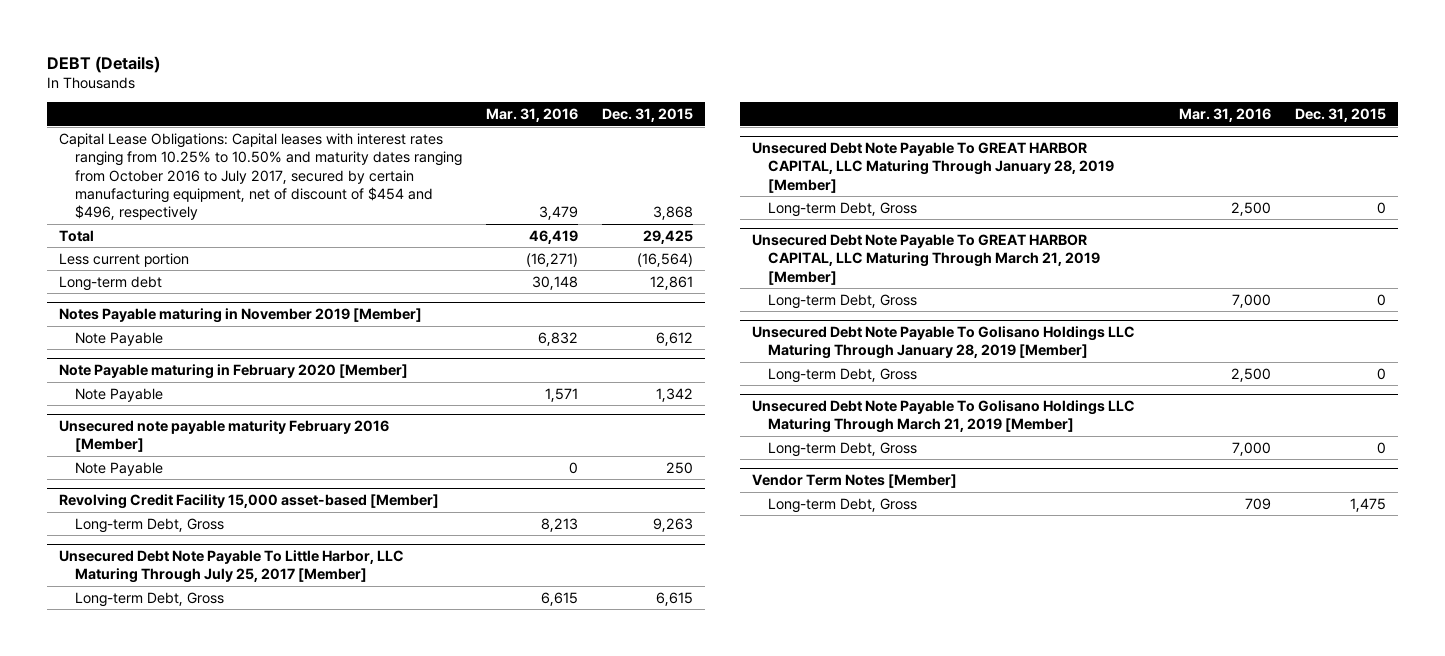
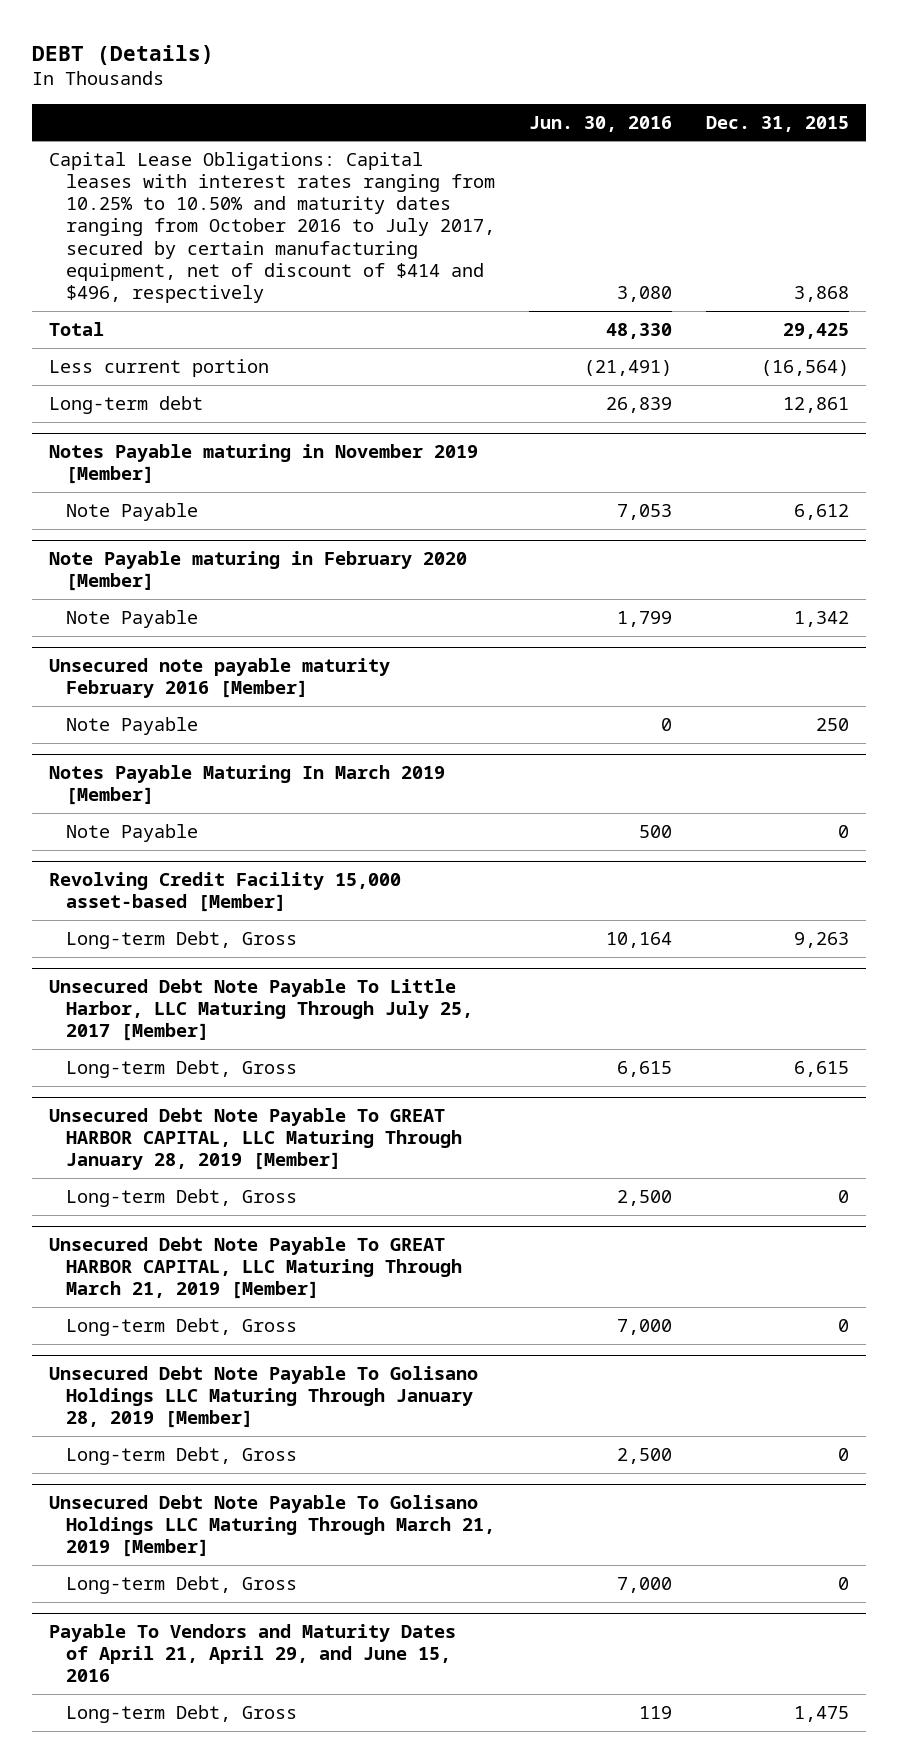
- | Mar. 31, 2016 | Dec. 31, 2015
+ | Jun. 30, 2016 | Dec. 31, 2015
- Capital Lease Obligations: Capital leases with interest rates ranging from 10.25% to 10.50% and maturity dates ranging from October 2016 to July 2017, secured by certain manufacturing equipment, net of discount of $454 and $496, respectively | 3,479 | 3,868
+ Capital Lease Obligations: Capital leases with interest rates ranging from 10.25% to 10.50% and maturity dates ranging from October 2016 to July 2017, secured by certain manufacturing equipment, net of discount of $414 and $496, respectively | 3,080 | 3,868
+ Notes Payable Maturing In March 2019 [Member]
+ Note Payable | 500 | 0
- Vendor Term Notes [Member]
+ Payable To Vendors and Maturity Dates of April 21, April 29, and June 15, 2016

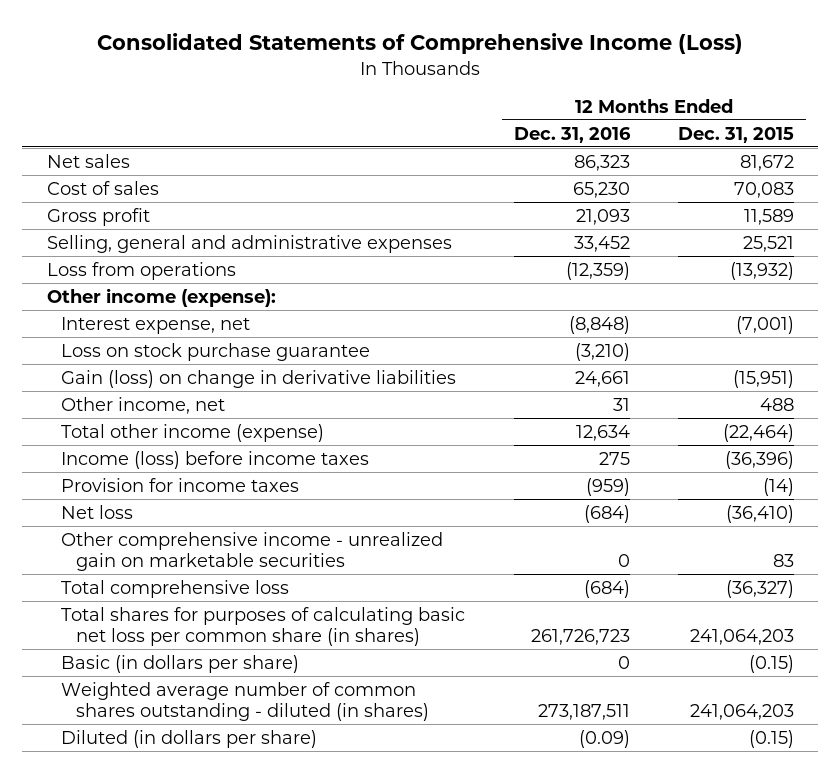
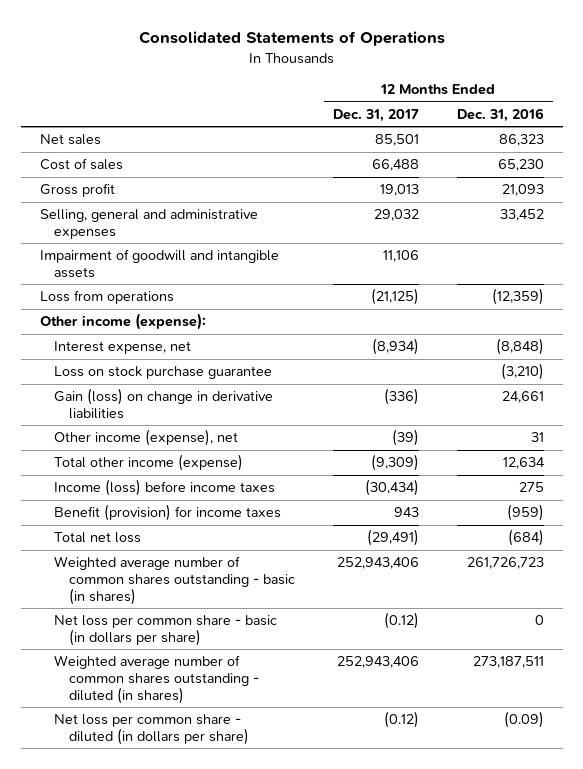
- Consolidated Statements of Comprehensive Income (Loss)
+ Consolidated Statements of Operations
- | 12 Months Ended Dec. 31, 2016 | 12 Months Ended Dec. 31, 2015
+ | 12 Months Ended Dec. 31, 2017 | 12 Months Ended Dec. 31, 2016
+ Impairment of goodwill and intangible assets | 11,106 |
- Other income, net | 31 | 488
+ Other income (expense), net | (39) | 31
- Provision for income taxes | (959) | (14)
- Net loss | (684) | (36,410)
- Other comprehensive income - unrealized gain on marketable securities | 0 | 83
- Total comprehensive loss | (684) | (36,327)
- Total shares for purposes of calculating basic net loss per common share (in shares) | 261,726,723 | 241,064,203
- Basic (in dollars per share) | 0 | (0.15)
+ Benefit (provision) for income taxes | 943 | (959)
+ Total net loss | (29,491) | (684)
+ Weighted average number of common shares outstanding - basic (in shares) | 252,943,406 | 261,726,723
+ Net loss per common share - basic (in dollars per share) | (0.12) | 0
- Diluted (in dollars per share) | (0.09) | (0.15)
+ Net loss per common share - diluted (in dollars per share) | (0.12) | (0.09)

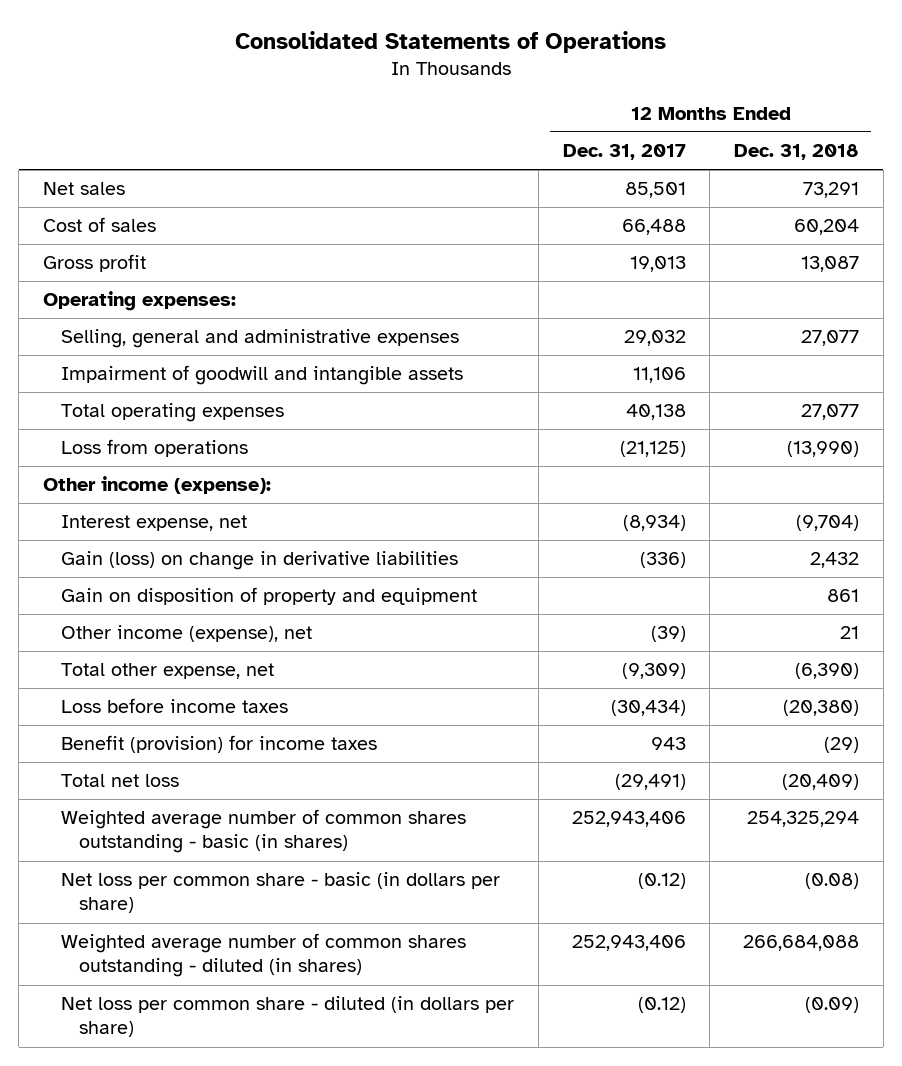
- | 12 Months Ended Dec. 31, 2017 | 12 Months Ended Dec. 31, 2016
+ | 12 Months Ended Dec. 31, 2017 | 12 Months Ended Dec. 31, 2018
+ Operating expenses:
+ Total operating expenses | 40,138 | 27,077
- Loss on stock purchase guarantee | | (3,210)
+ Gain on disposition of property and equipment | | 861
- Total other income (expense) | (9,309) | 12,634
- Income (loss) before income taxes | (30,434) | 275
+ Total other expense, net | (9,309) | (6,390)
+ Loss before income taxes | (30,434) | (20,380)

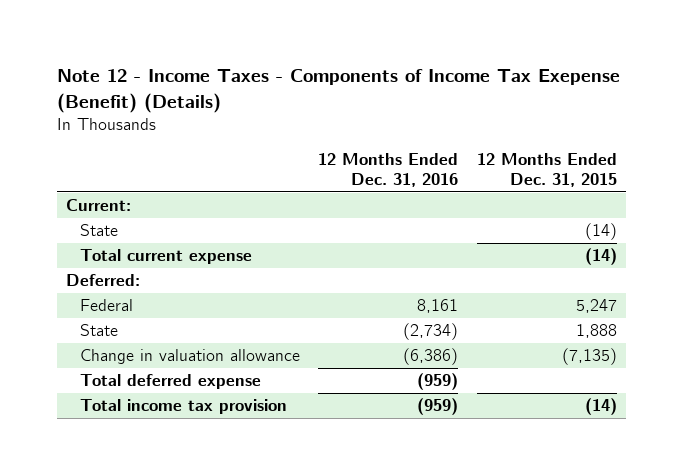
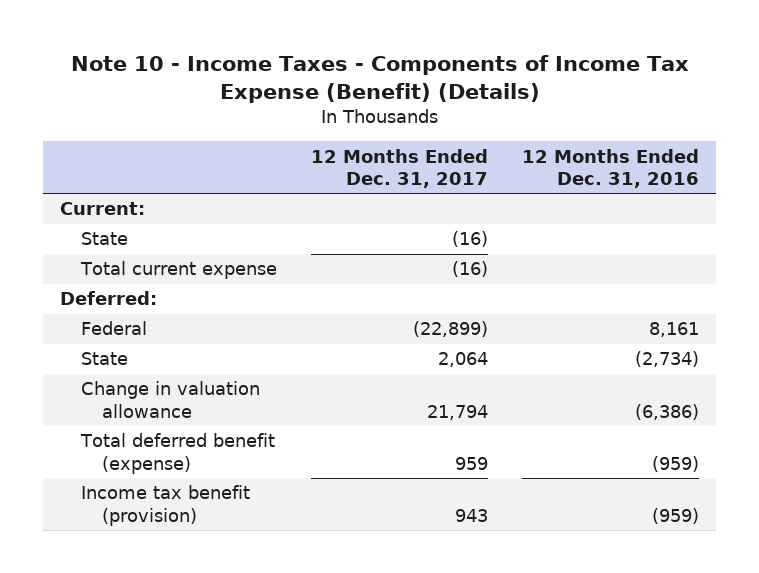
- Note 12 - Income Taxes - Components of Income Tax Exepense (Benefit) (Details)
+ Note 10 - Income Taxes - Components of Income Tax Expense (Benefit) (Details)
- | 12 Months Ended Dec. 31, 2016 | 12 Months Ended Dec. 31, 2015
+ | 12 Months Ended Dec. 31, 2017 | 12 Months Ended Dec. 31, 2016
- Total deferred expense | (959) |
- Total income tax provision | (959) | (14)
+ Total deferred benefit (expense) | 959 | (959)
+ Income tax benefit (provision) | 943 | (959)

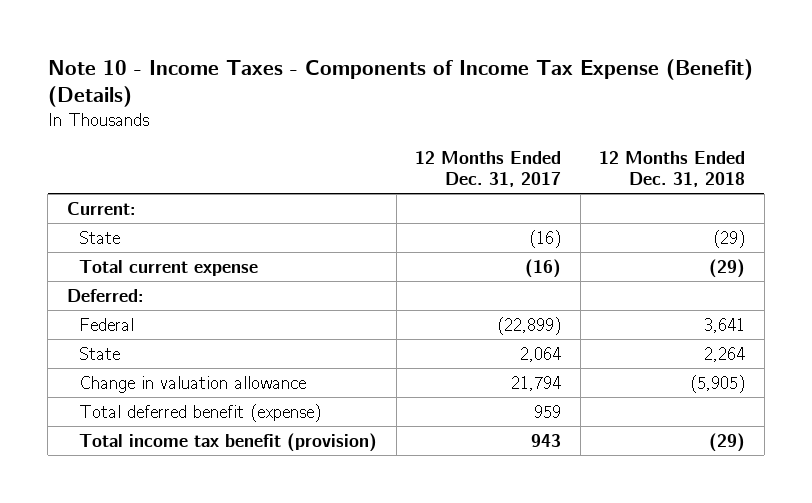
- | 12 Months Ended Dec. 31, 2017 | 12 Months Ended Dec. 31, 2016
+ | 12 Months Ended Dec. 31, 2017 | 12 Months Ended Dec. 31, 2018
- Income tax benefit (provision) | 943 | (959)
+ Total income tax benefit (provision) | 943 | (29)

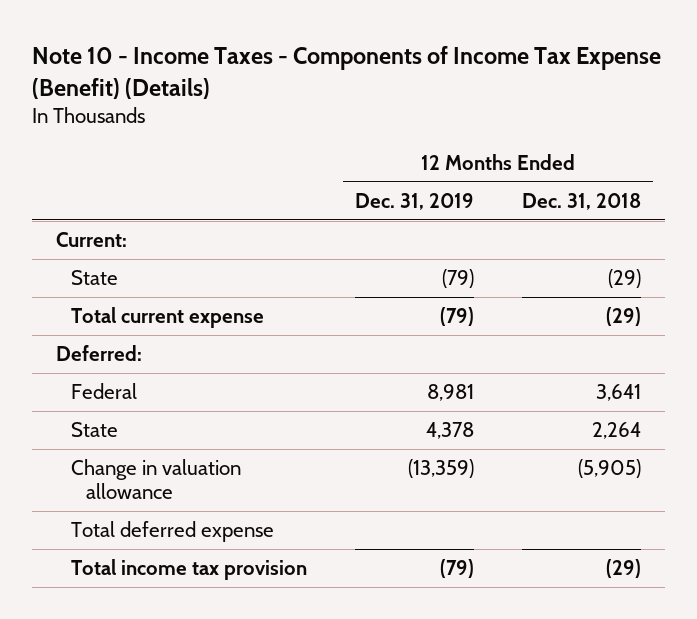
- | 12 Months Ended Dec. 31, 2017 | 12 Months Ended Dec. 31, 2018
+ | 12 Months Ended Dec. 31, 2019 | 12 Months Ended Dec. 31, 2018
- Total deferred benefit (expense) | 959 |
- Total income tax benefit (provision) | 943 | (29)
+ Total deferred expense
+ Total income tax provision | (79) | (29)

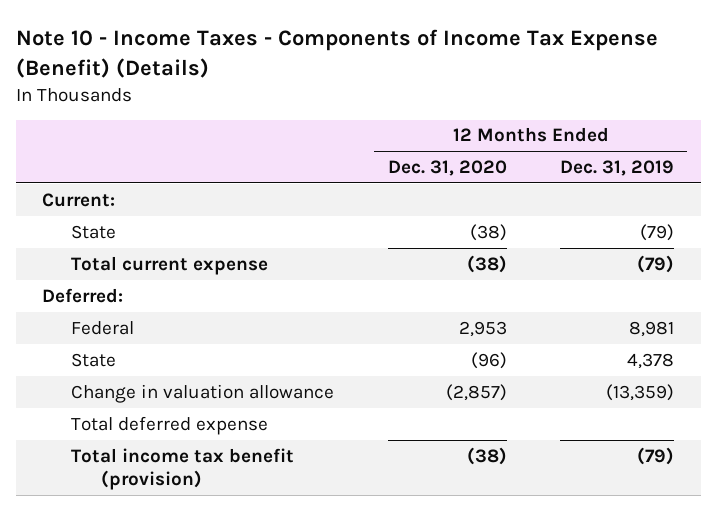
- | 12 Months Ended Dec. 31, 2019 | 12 Months Ended Dec. 31, 2018
+ | 12 Months Ended Dec. 31, 2020 | 12 Months Ended Dec. 31, 2019
- Total income tax provision | (79) | (29)
+ Total income tax benefit (provision) | (38) | (79)

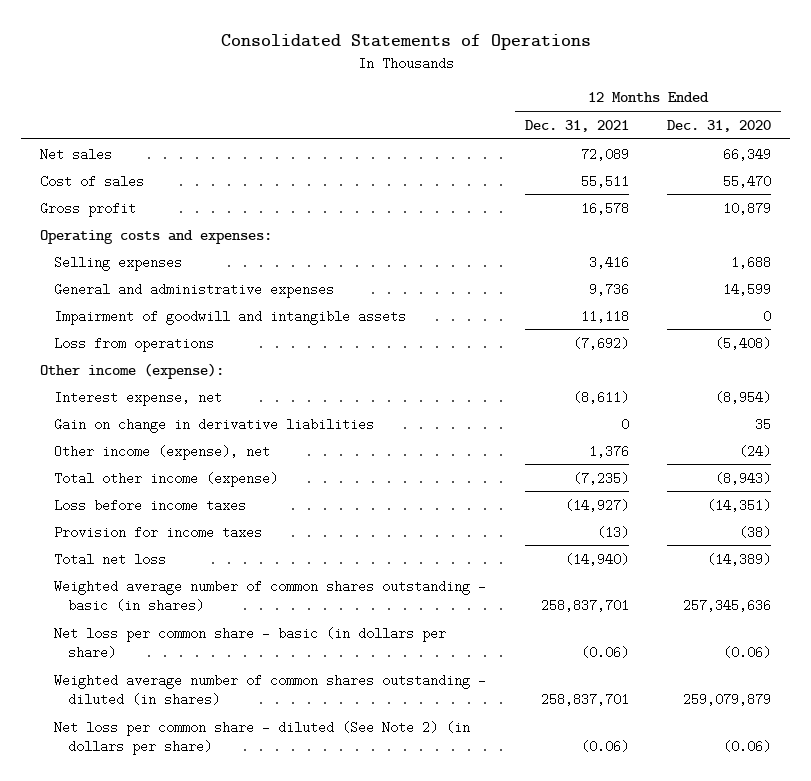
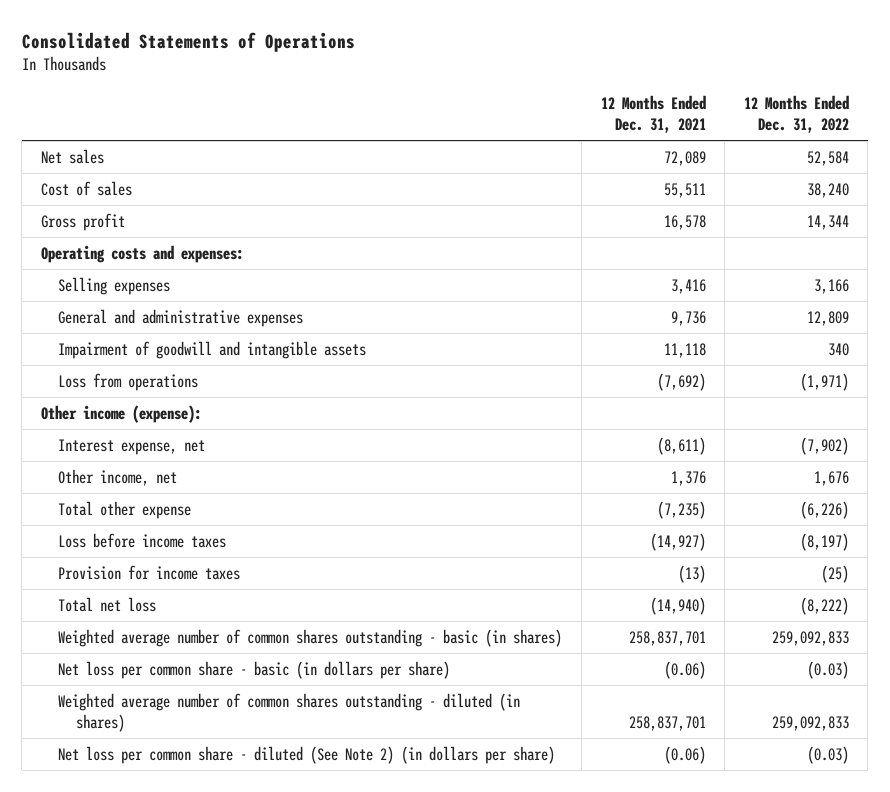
- | 12 Months Ended Dec. 31, 2021 | 12 Months Ended Dec. 31, 2020
+ | 12 Months Ended Dec. 31, 2021 | 12 Months Ended Dec. 31, 2022
- Gain on change in derivative liabilities | 0 | 35
- Other income (expense), net | 1,376 | (24)
- Total other income (expense) | (7,235) | (8,943)
+ Other income, net | 1,376 | 1,676
+ Total other expense | (7,235) | (6,226)

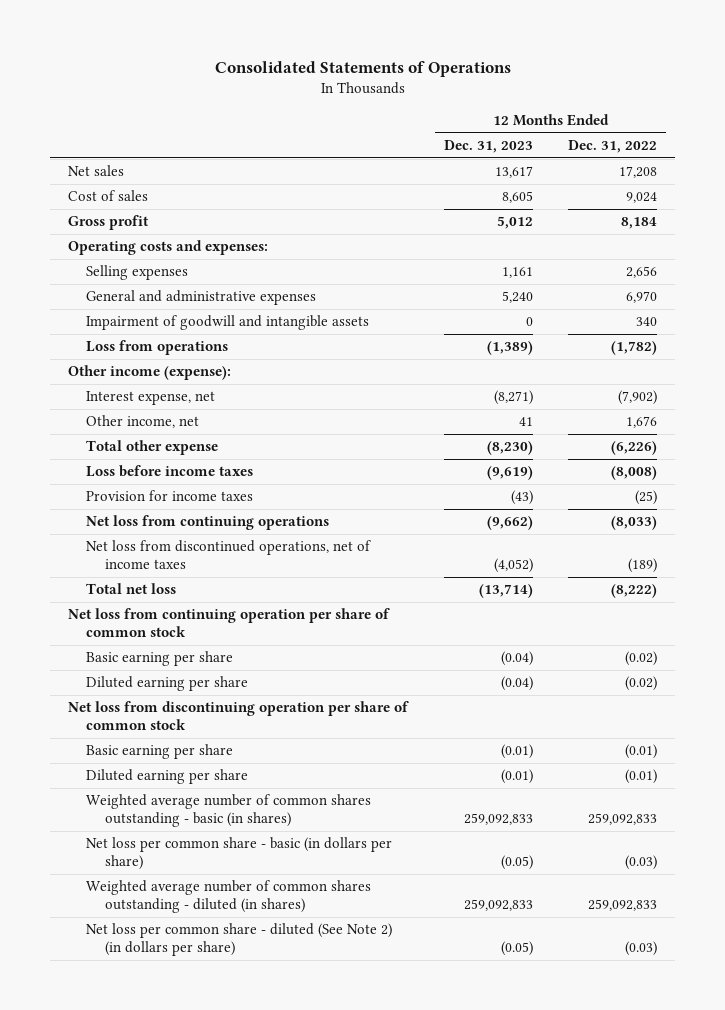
- | 12 Months Ended Dec. 31, 2021 | 12 Months Ended Dec. 31, 2022
+ | 12 Months Ended Dec. 31, 2023 | 12 Months Ended Dec. 31, 2022
- Net sales | 72,089 | 52,584
- Cost of sales | 55,511 | 38,240
- Gross profit | 16,578 | 14,344
+ Net sales | 13,617 | 17,208
+ Cost of sales | 8,605 | 9,024
+ Gross profit | 5,012 | 8,184
- Selling expenses | 3,416 | 3,166
- General and administrative expenses | 9,736 | 12,809
+ Selling expenses | 1,161 | 2,656
+ General and administrative expenses | 5,240 | 6,970
- Loss from operations | (7,692) | (1,971)
+ Loss from operations | (1,389) | (1,782)
- Loss before income taxes | (14,927) | (8,197)
+ Loss before income taxes | (9,619) | (8,008)
+ Net loss from continuing operations | (9,662) | (8,033)
+ Net loss from discontinued operations, net of income taxes | (4,052) | (189)
+ Net loss from continuing operation per share of common stock
+ Basic earning per share | (0.04) | (0.02)
+ Diluted earning per share | (0.04) | (0.02)
+ Net loss from discontinuing operation per share of common stock
+ Basic earning per share | (0.01) | (0.01)
+ Diluted earning per share | (0.01) | (0.01)

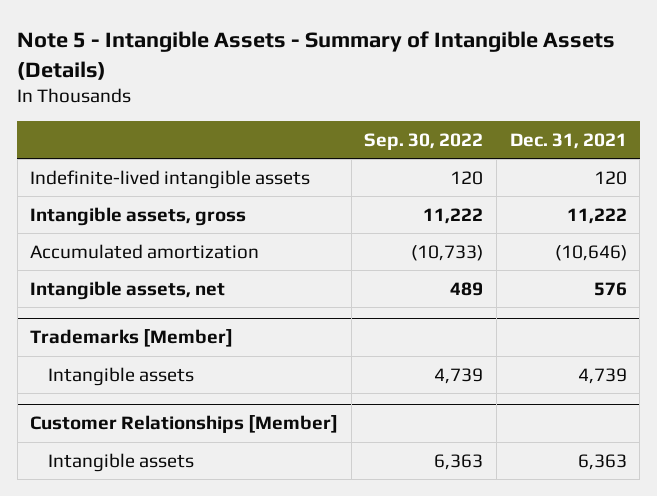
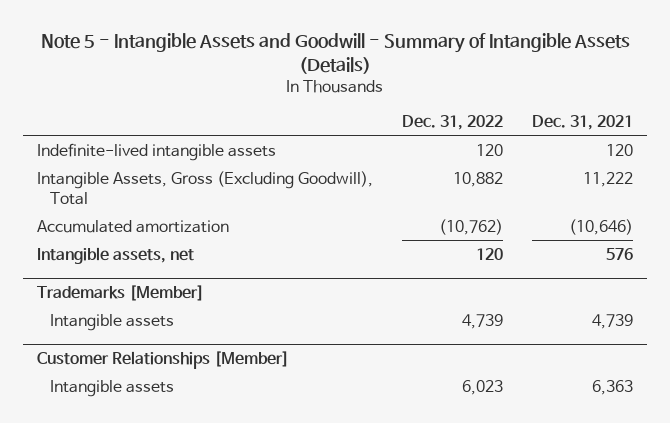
- Note 5 - Intangible Assets - Summary of Intangible Assets (Details)
+ Note 5 - Intangible Assets and Goodwill - Summary of Intangible Assets (Details)
- | Sep. 30, 2022 | Dec. 31, 2021
+ | Dec. 31, 2022 | Dec. 31, 2021
- Intangible assets, gross | 11,222 | 11,222
+ Intangible Assets, Gross (Excluding Goodwill), Total | 10,882 | 11,222

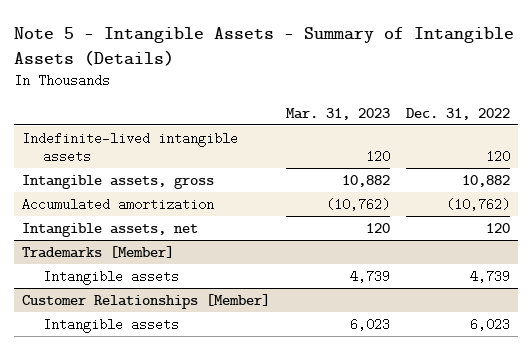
- Note 5 - Intangible Assets and Goodwill - Summary of Intangible Assets (Details)
+ Note 5 - Intangible Assets - Summary of Intangible Assets (Details)
- | Dec. 31, 2022 | Dec. 31, 2021
+ | Mar. 31, 2023 | Dec. 31, 2022
- Intangible Assets, Gross (Excluding Goodwill), Total | 10,882 | 11,222
+ Intangible assets, gross | 10,882 | 10,882

